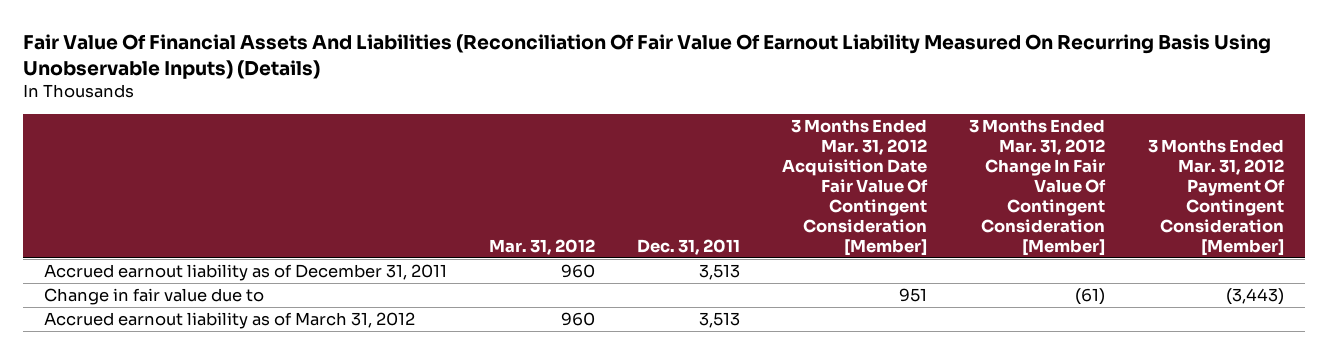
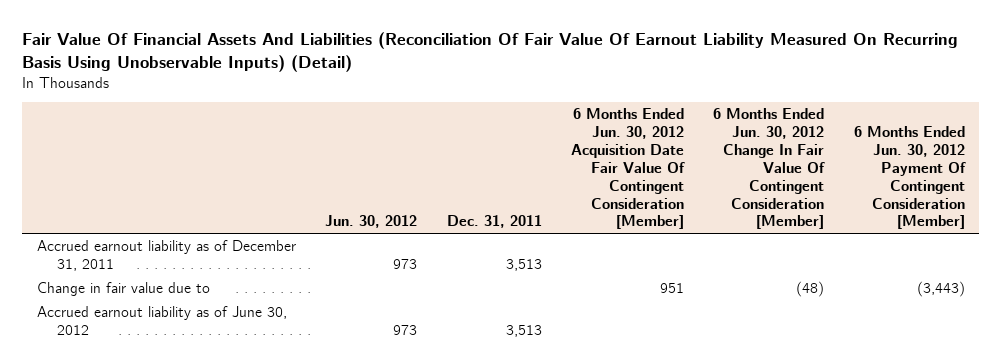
- Fair Value Of Financial Assets And Liabilities (Reconciliation Of Fair Value Of Earnout Liability Measured On Recurring Basis Using Unobservable Inputs) (Details)
+ Fair Value Of Financial Assets And Liabilities (Reconciliation Of Fair Value Of Earnout Liability Measured On Recurring Basis Using Unobservable Inputs) (Detail)
- | Mar. 31, 2012 | Dec. 31, 2011 | 3 Months Ended Mar. 31, 2012 Acquisition Date Fair Value Of Contingent Consideration [Member] | 3 Months Ended Mar. 31, 2012 Change In Fair Value Of Contingent Consideration [Member] | 3 Months Ended Mar. 31, 2012 Payment Of Contingent Consideration [Member]
+ | Jun. 30, 2012 | Dec. 31, 2011 | 6 Months Ended Jun. 30, 2012 Acquisition Date Fair Value Of Contingent Consideration [Member] | 6 Months Ended Jun. 30, 2012 Change In Fair Value Of Contingent Consideration [Member] | 6 Months Ended Jun. 30, 2012 Payment Of Contingent Consideration [Member]
- Accrued earnout liability as of March 31, 2012 | 960 | 3,513 | | |
+ Accrued earnout liability as of June 30, 2012 | 973 | 3,513 | | |

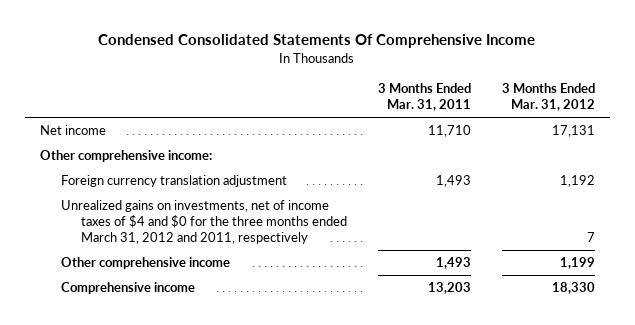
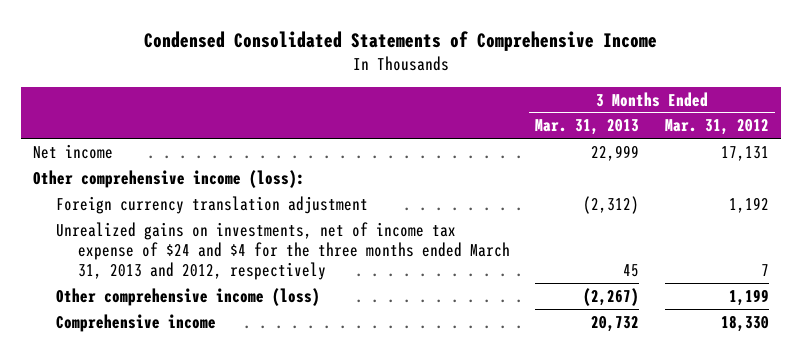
- Condensed Consolidated Statements Of Comprehensive Income
+ Condensed Consolidated Statements of Comprehensive Income
- | 3 Months Ended Mar. 31, 2011 | 3 Months Ended Mar. 31, 2012
+ | 3 Months Ended Mar. 31, 2013 | 3 Months Ended Mar. 31, 2012
- Other comprehensive income:
+ Other comprehensive income (loss):
- Unrealized gains on investments, net of income taxes of $4 and $0 for the three months ended March 31, 2012 and 2011, respectively | | 7
- Other comprehensive income | 1,493 | 1,199
+ Unrealized gains on investments, net of income tax expense of $24 and $4 for the three months ended March 31, 2013 and 2012, respectively | 45 | 7
+ Other comprehensive income (loss) | (2,267) | 1,199

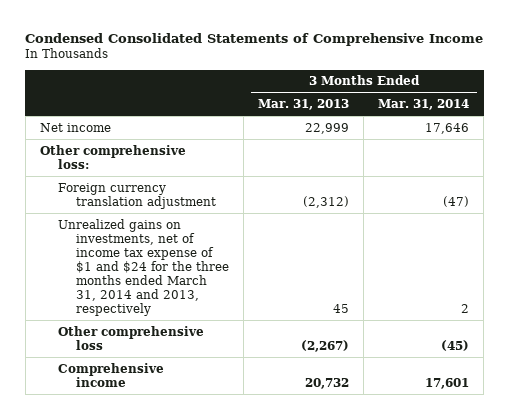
- | 3 Months Ended Mar. 31, 2013 | 3 Months Ended Mar. 31, 2012
+ | 3 Months Ended Mar. 31, 2013 | 3 Months Ended Mar. 31, 2014
- Other comprehensive income (loss):
+ Other comprehensive loss:
- Unrealized gains on investments, net of income tax expense of $24 and $4 for the three months ended March 31, 2013 and 2012, respectively | 45 | 7
- Other comprehensive income (loss) | (2,267) | 1,199
+ Unrealized gains on investments, net of income tax expense of $1 and $24 for the three months ended March 31, 2014 and 2013, respectively | 45 | 2
+ Other comprehensive loss | (2,267) | (45)

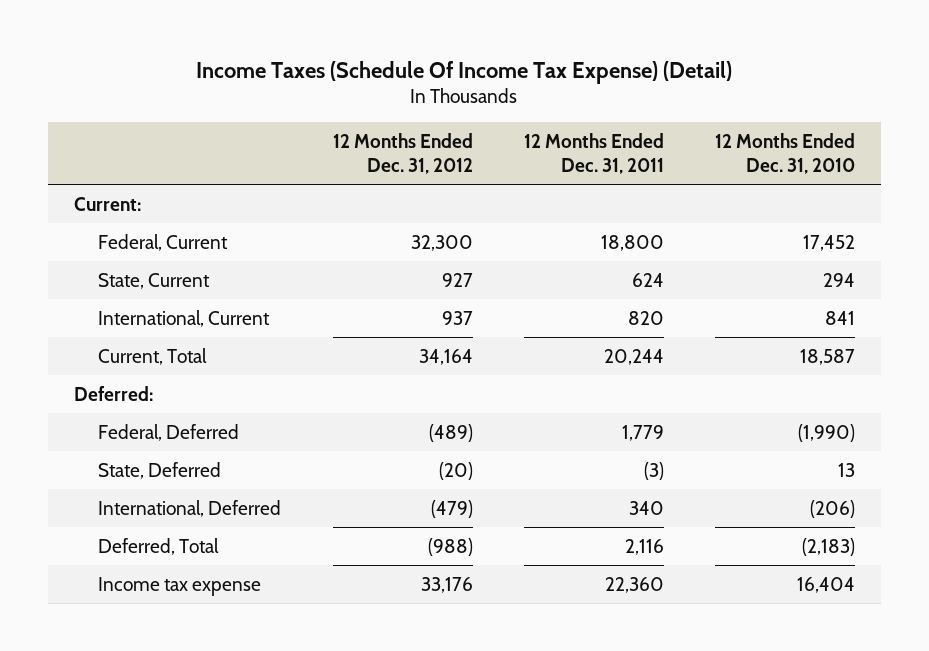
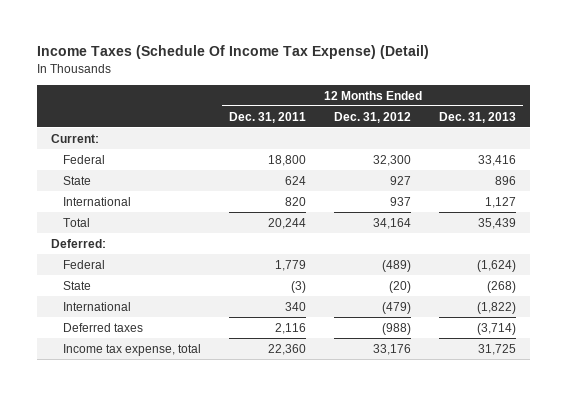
- | 12 Months Ended Dec. 31, 2012 | 12 Months Ended Dec. 31, 2011 | 12 Months Ended Dec. 31, 2010
+ | 12 Months Ended Dec. 31, 2011 | 12 Months Ended Dec. 31, 2012 | 12 Months Ended Dec. 31, 2013
- Federal, Current | 32,300 | 18,800 | 17,452
- State, Current | 927 | 624 | 294
- International, Current | 937 | 820 | 841
- Current, Total | 34,164 | 20,244 | 18,587
+ Federal | 18,800 | 32,300 | 33,416
+ State | 624 | 927 | 896
+ International | 820 | 937 | 1,127
+ Total | 20,244 | 34,164 | 35,439
- Federal, Deferred | (489) | 1,779 | (1,990)
- State, Deferred | (20) | (3) | 13
- International, Deferred | (479) | 340 | (206)
- Deferred, Total | (988) | 2,116 | (2,183)
- Income tax expense | 33,176 | 22,360 | 16,404
+ Federal | 1,779 | (489) | (1,624)
+ State | (3) | (20) | (268)
+ International | 340 | (479) | (1,822)
+ Deferred taxes | 2,116 | (988) | (3,714)
+ Income tax expense, total | 22,360 | 33,176 | 31,725

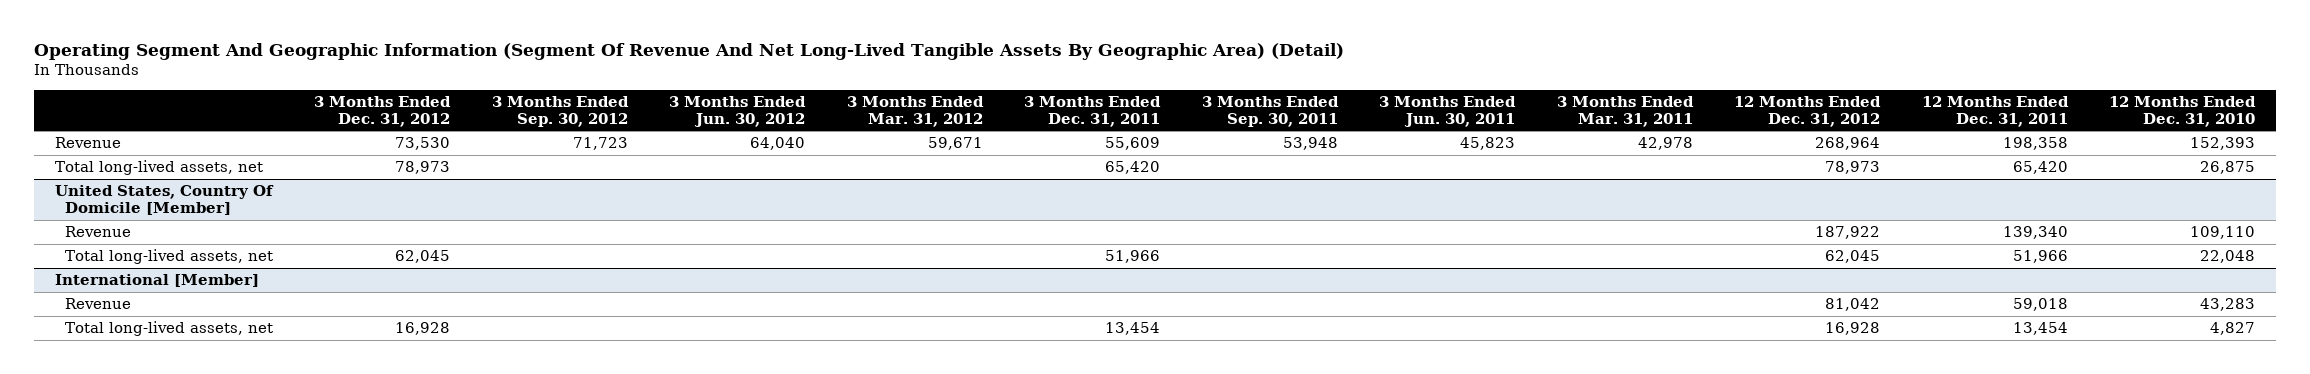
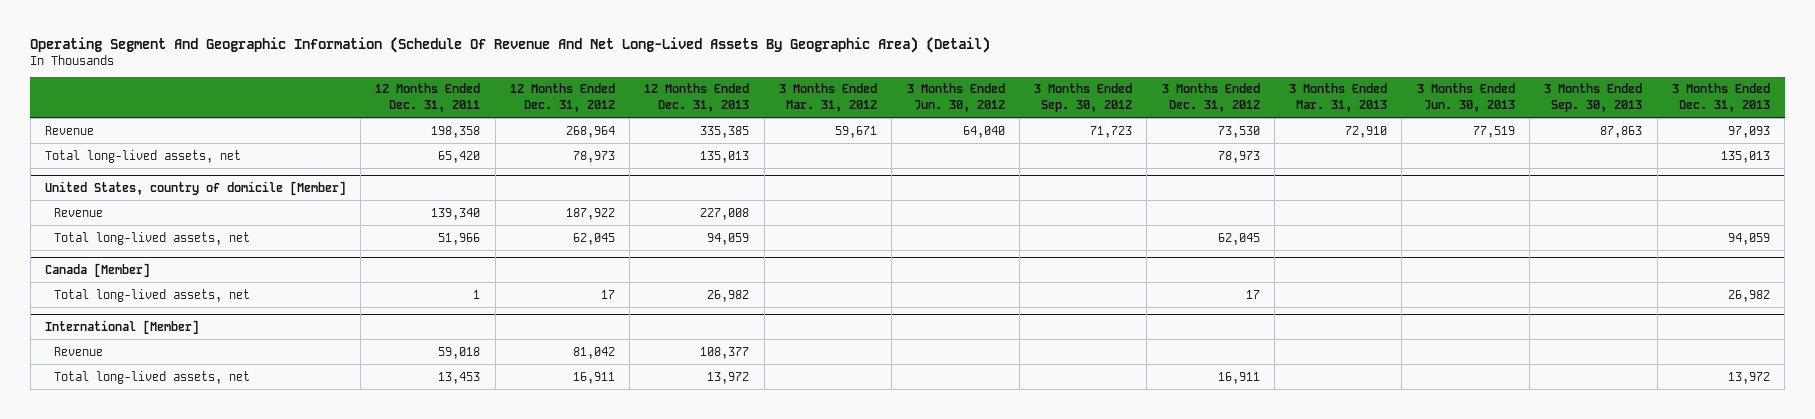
- Operating Segment And Geographic Information (Segment Of Revenue And Net Long-Lived Tangible Assets By Geographic Area) (Detail)
+ Operating Segment And Geographic Information (Schedule Of Revenue And Net Long-Lived Assets By Geographic Area) (Detail)
- | 3 Months Ended Dec. 31, 2012 | 3 Months Ended Sep. 30, 2012 | 3 Months Ended Jun. 30, 2012 | 3 Months Ended Mar. 31, 2012 | 3 Months Ended Dec. 31, 2011 | 3 Months Ended Sep. 30, 2011 | 3 Months Ended Jun. 30, 2011 | 3 Months Ended Mar. 31, 2011 | 12 Months Ended Dec. 31, 2012 | 12 Months Ended Dec. 31, 2011 | 12 Months Ended Dec. 31, 2010
+ | 12 Months Ended Dec. 31, 2011 | 12 Months Ended Dec. 31, 2012 | 12 Months Ended Dec. 31, 2013 | 3 Months Ended Mar. 31, 2012 | 3 Months Ended Jun. 30, 2012 | 3 Months Ended Sep. 30, 2012 | 3 Months Ended Dec. 31, 2012 | 3 Months Ended Mar. 31, 2013 | 3 Months Ended Jun. 30, 2013 | 3 Months Ended Sep. 30, 2013 | 3 Months Ended Dec. 31, 2013
- United States, Country Of Domicile [Member]
+ United States, country of domicile [Member]
+ Canada [Member]
+ Total long-lived assets, net | 1 | 17 | 26,982 | | | | 17 | | | | 26,982
@ International [Member]
- Total long-lived assets, net | 16,928 | | | | 13,454 | | | | 16,928 | 13,454 | 4,827
+ Total long-lived assets, net | 13,453 | 16,911 | 13,972 | | | | 16,911 | | | | 13,972

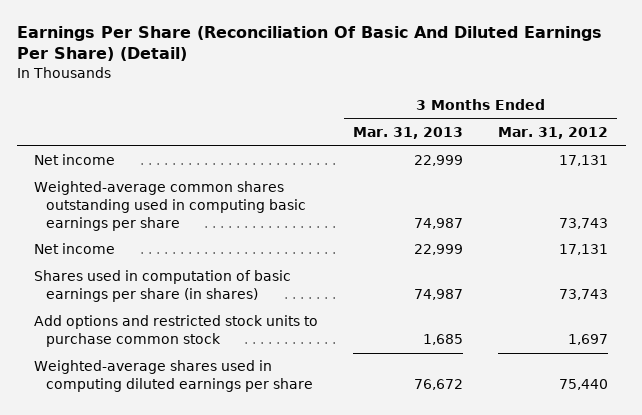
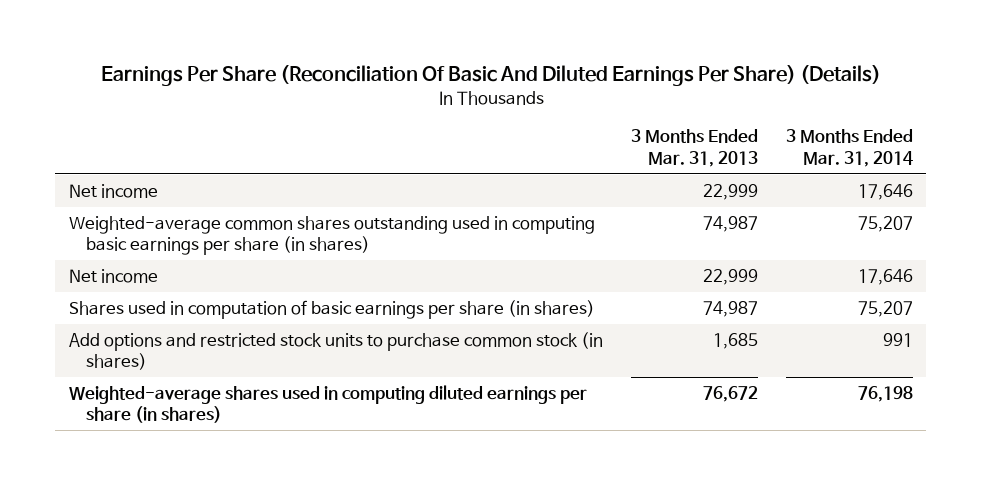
- Earnings Per Share (Reconciliation Of Basic And Diluted Earnings Per Share) (Detail)
+ Earnings Per Share (Reconciliation Of Basic And Diluted Earnings Per Share) (Details)
- | 3 Months Ended Mar. 31, 2013 | 3 Months Ended Mar. 31, 2012
+ | 3 Months Ended Mar. 31, 2013 | 3 Months Ended Mar. 31, 2014
- Weighted-average common shares outstanding used in computing basic earnings per share | 74,987 | 73,743
+ Weighted-average common shares outstanding used in computing basic earnings per share (in shares) | 74,987 | 75,207
- Add options and restricted stock units to purchase common stock | 1,685 | 1,697
- Weighted-average shares used in computing diluted earnings per share | 76,672 | 75,440
+ Add options and restricted stock units to purchase common stock (in shares) | 1,685 | 991
+ Weighted-average shares used in computing diluted earnings per share (in shares) | 76,672 | 76,198

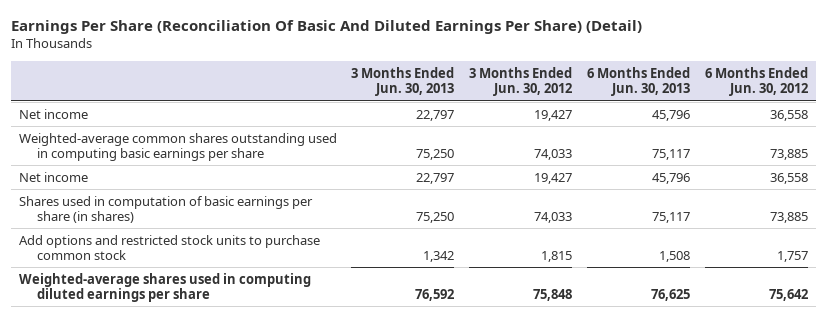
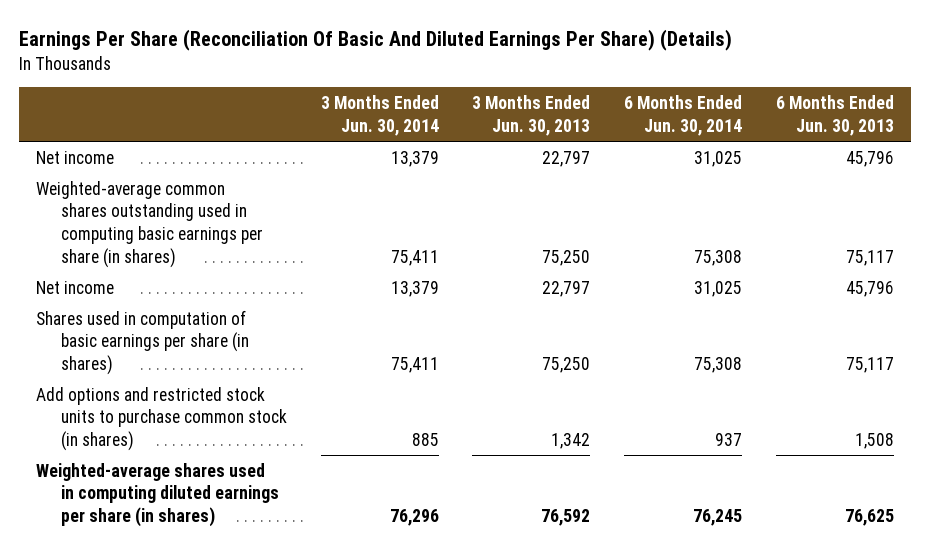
- Earnings Per Share (Reconciliation Of Basic And Diluted Earnings Per Share) (Detail)
+ Earnings Per Share (Reconciliation Of Basic And Diluted Earnings Per Share) (Details)
- | 3 Months Ended Jun. 30, 2013 | 3 Months Ended Jun. 30, 2012 | 6 Months Ended Jun. 30, 2013 | 6 Months Ended Jun. 30, 2012
+ | 3 Months Ended Jun. 30, 2014 | 3 Months Ended Jun. 30, 2013 | 6 Months Ended Jun. 30, 2014 | 6 Months Ended Jun. 30, 2013
- Weighted-average common shares outstanding used in computing basic earnings per share | 75,250 | 74,033 | 75,117 | 73,885
+ Weighted-average common shares outstanding used in computing basic earnings per share (in shares) | 75,411 | 75,250 | 75,308 | 75,117
- Add options and restricted stock units to purchase common stock | 1,342 | 1,815 | 1,508 | 1,757
- Weighted-average shares used in computing diluted earnings per share | 76,592 | 75,848 | 76,625 | 75,642
+ Add options and restricted stock units to purchase common stock (in shares) | 885 | 1,342 | 937 | 1,508
+ Weighted-average shares used in computing diluted earnings per share (in shares) | 76,296 | 76,592 | 76,245 | 76,625

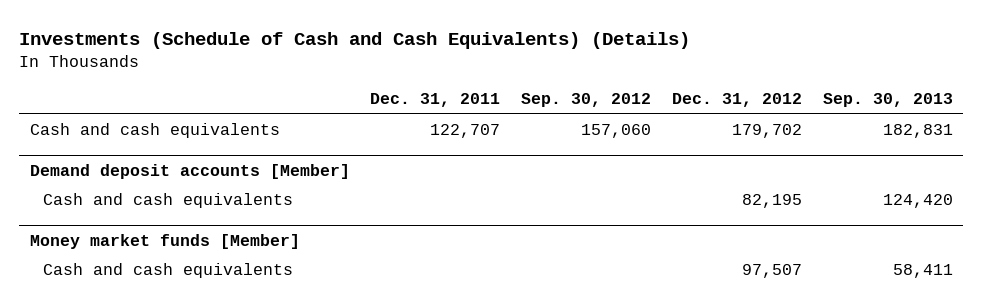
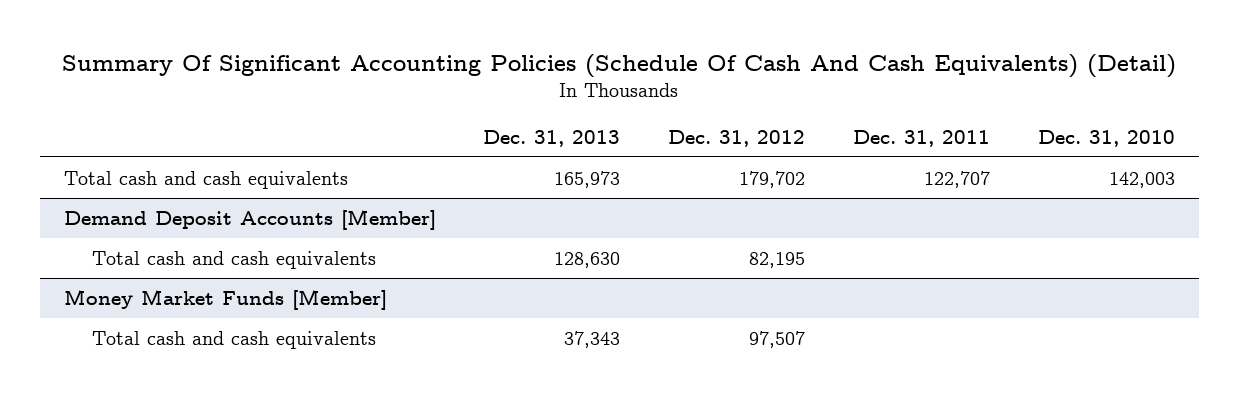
- Investments (Schedule of Cash and Cash Equivalents) (Details)
+ Summary Of Significant Accounting Policies (Schedule Of Cash And Cash Equivalents) (Detail)
- | Dec. 31, 2011 | Sep. 30, 2012 | Dec. 31, 2012 | Sep. 30, 2013
+ | Dec. 31, 2013 | Dec. 31, 2012 | Dec. 31, 2011 | Dec. 31, 2010
- Cash and cash equivalents | 122,707 | 157,060 | 179,702 | 182,831
- Demand deposit accounts [Member]
- Cash and cash equivalents | | | 82,195 | 124,420
- Money market funds [Member]
- Cash and cash equivalents | | | 97,507 | 58,411
+ Total cash and cash equivalents | 165,973 | 179,702 | 122,707 | 142,003
+ Demand Deposit Accounts [Member]
+ Total cash and cash equivalents | 128,630 | 82,195 | |
+ Money Market Funds [Member]
+ Total cash and cash equivalents | 37,343 | 97,507 | |

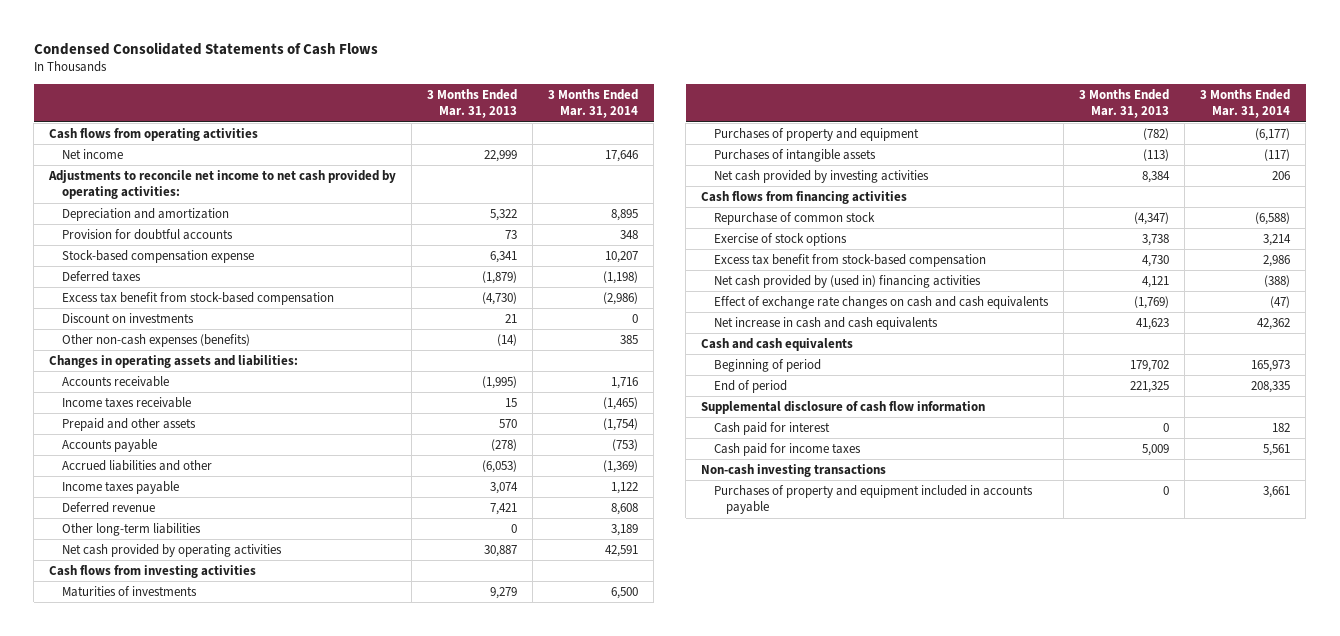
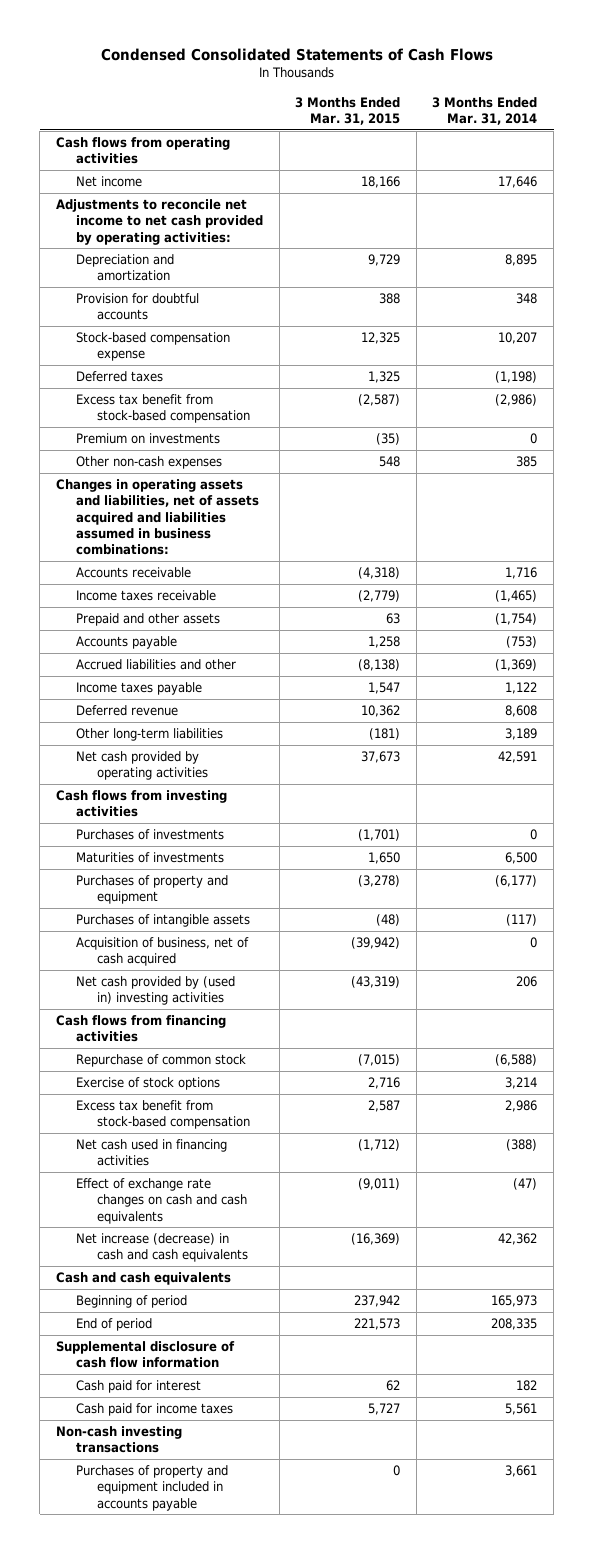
- | 3 Months Ended Mar. 31, 2013 | 3 Months Ended Mar. 31, 2014
+ | 3 Months Ended Mar. 31, 2015 | 3 Months Ended Mar. 31, 2014
- Discount on investments | 21 | 0
- Other non-cash expenses (benefits) | (14) | 385
- Changes in operating assets and liabilities:
+ Premium on investments | (35) | 0
+ Other non-cash expenses | 548 | 385
+ Changes in operating assets and liabilities, net of assets acquired and liabilities assumed in business combinations:
+ Purchases of investments | (1,701) | 0
- Net cash provided by investing activities | 8,384 | 206
+ Acquisition of business, net of cash acquired | (39,942) | 0
+ Net cash provided by (used in) investing activities | (43,319) | 206
- Net cash provided by (used in) financing activities | 4,121 | (388)
+ Net cash used in financing activities | (1,712) | (388)
- Net increase in cash and cash equivalents | 41,623 | 42,362
+ Net increase (decrease) in cash and cash equivalents | (16,369) | 42,362

